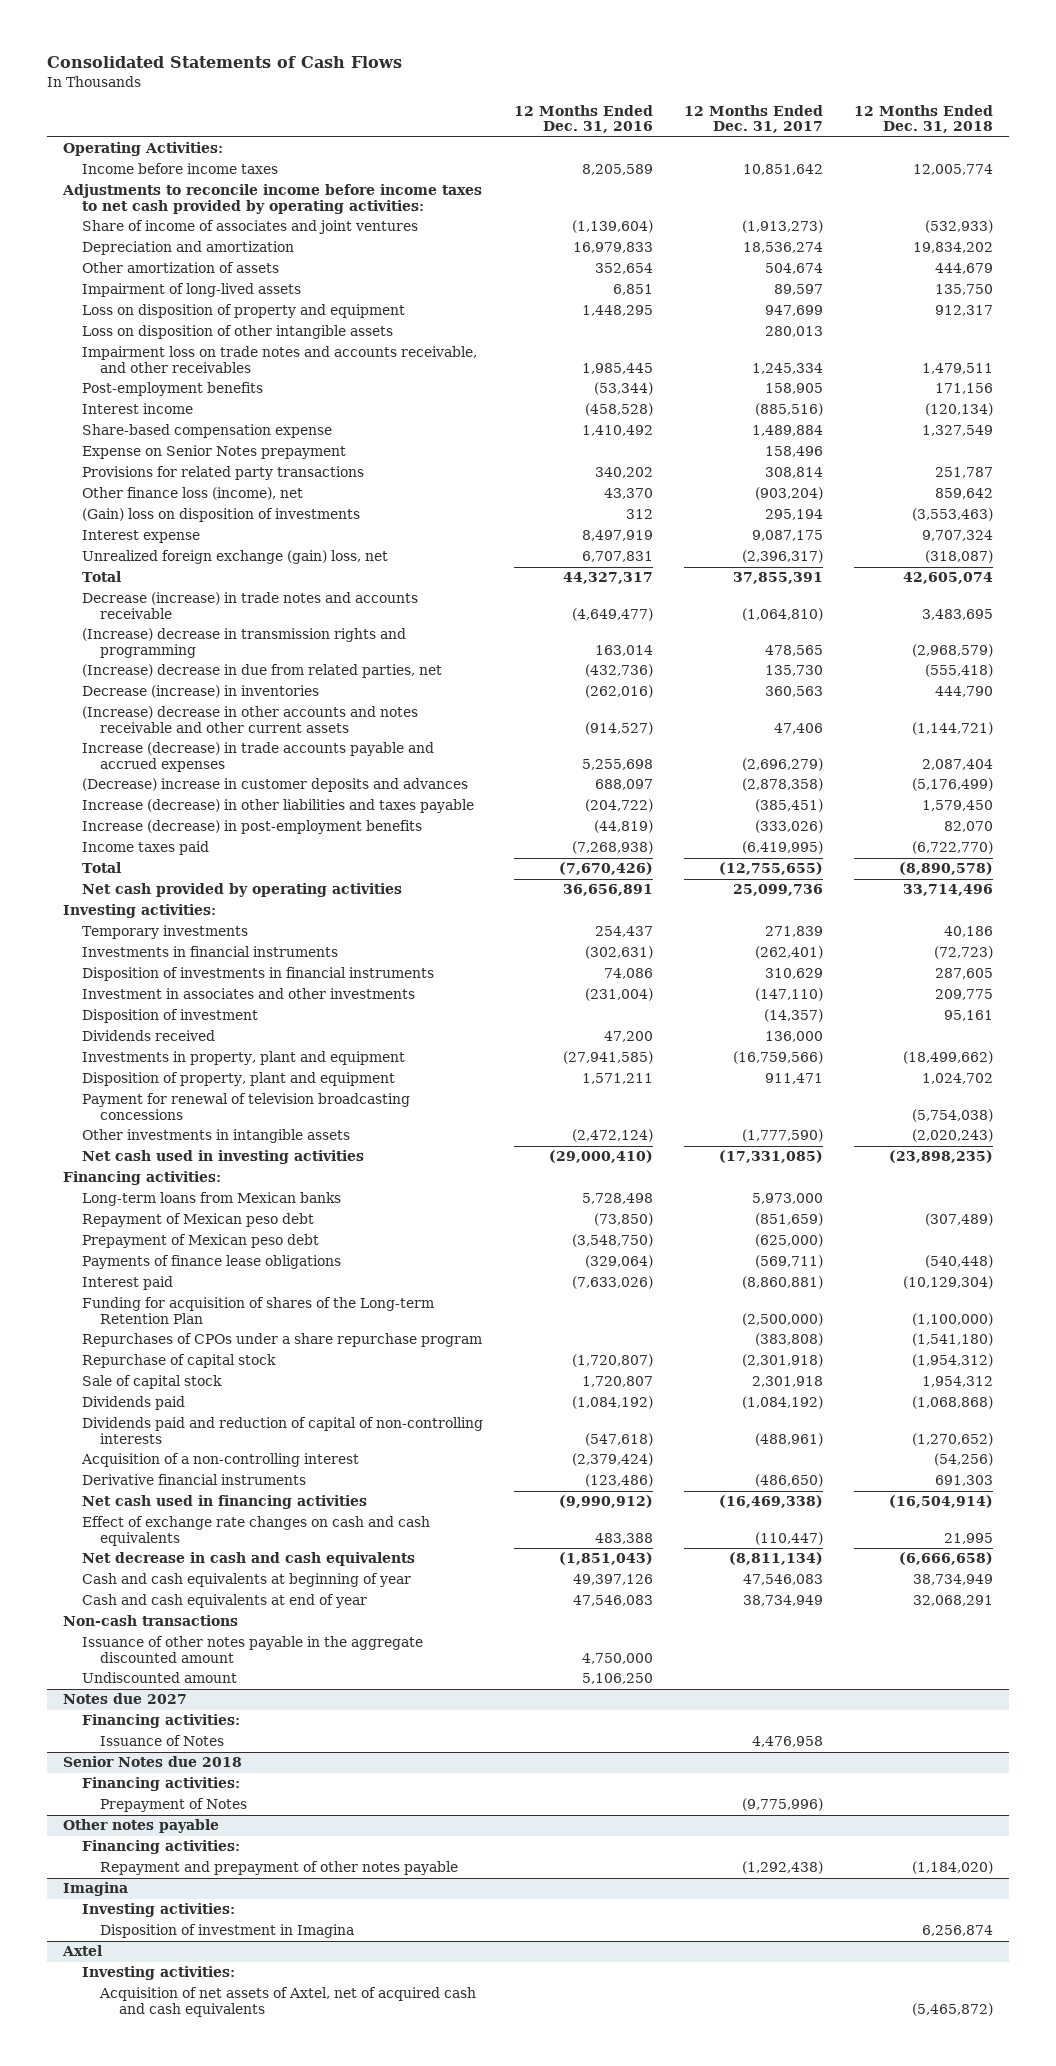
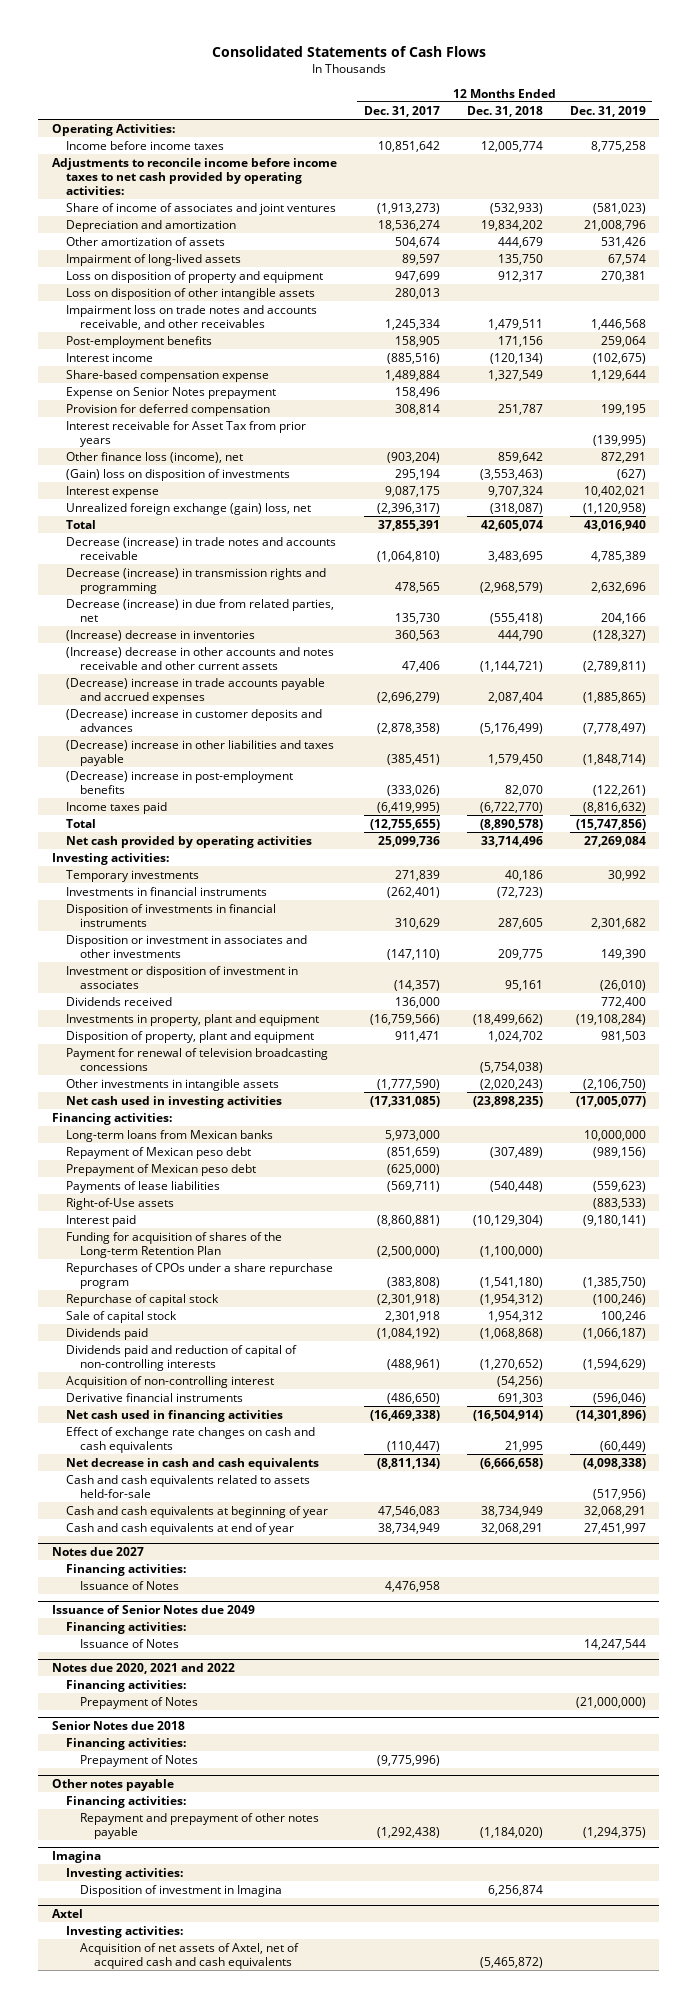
- | 12 Months Ended Dec. 31, 2016 | 12 Months Ended Dec. 31, 2017 | 12 Months Ended Dec. 31, 2018
+ | 12 Months Ended Dec. 31, 2017 | 12 Months Ended Dec. 31, 2018 | 12 Months Ended Dec. 31, 2019
- Provisions for related party transactions | 340,202 | 308,814 | 251,787
+ Provision for deferred compensation | 308,814 | 251,787 | 199,195
+ Interest receivable for Asset Tax from prior years | | | (139,995)
- (Increase) decrease in transmission rights and programming | 163,014 | 478,565 | (2,968,579)
- (Increase) decrease in due from related parties, net | (432,736) | 135,730 | (555,418)
- Decrease (increase) in inventories | (262,016) | 360,563 | 444,790
+ Decrease (increase) in transmission rights and programming | 478,565 | (2,968,579) | 2,632,696
+ Decrease (increase) in due from related parties, net | 135,730 | (555,418) | 204,166
+ (Increase) decrease in inventories | 360,563 | 444,790 | (128,327)
- Increase (decrease) in trade accounts payable and accrued expenses | 5,255,698 | (2,696,279) | 2,087,404
+ (Decrease) increase in trade accounts payable and accrued expenses | (2,696,279) | 2,087,404 | (1,885,865)
- Increase (decrease) in other liabilities and taxes payable | (204,722) | (385,451) | 1,579,450
- Increase (decrease) in post-employment benefits | (44,819) | (333,026) | 82,070
+ (Decrease) increase in other liabilities and taxes payable | (385,451) | 1,579,450 | (1,848,714)
+ (Decrease) increase in post-employment benefits | (333,026) | 82,070 | (122,261)
- Investment in associates and other investments | (231,004) | (147,110) | 209,775
- Disposition of investment | | (14,357) | 95,161
+ Disposition or investment in associates and other investments | (147,110) | 209,775 | 149,390
+ Investment or disposition of investment in associates | (14,357) | 95,161 | (26,010)
- Payments of finance lease obligations | (329,064) | (569,711) | (540,448)
+ Payments of lease liabilities | (569,711) | (540,448) | (559,623)
+ Right-of-Use assets | | | (883,533)
- Acquisition of a non-controlling interest | (2,379,424) | | (54,256)
+ Acquisition of non-controlling interest | | (54,256) |
+ Cash and cash equivalents related to assets held-for-sale | | | (517,956)
- Non-cash transactions
- Issuance of other notes payable in the aggregate discounted amount | 4,750,000 | |
- Undiscounted amount | 5,106,250 | |
+ Issuance of Senior Notes due 2049
+ Financing activities:
+ Issuance of Notes | | | 14,247,544
+ Notes due 2020, 2021 and 2022
+ Financing activities:
+ Prepayment of Notes | | | (21,000,000)

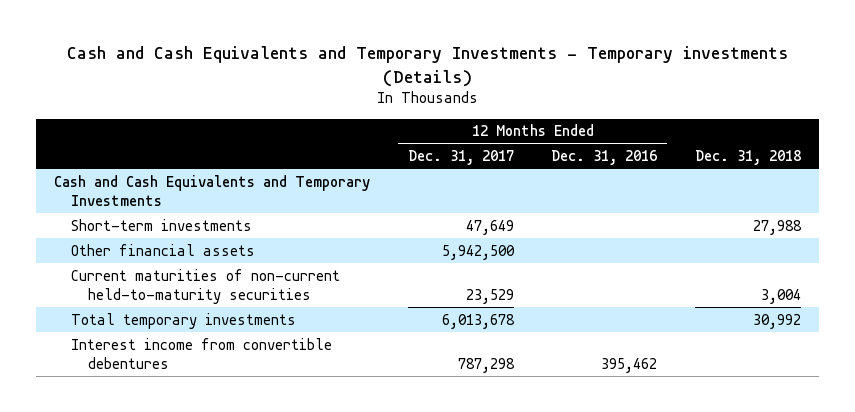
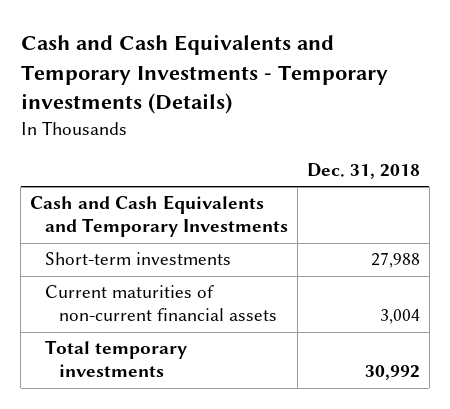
- | 12 Months Ended Dec. 31, 2017 | 12 Months Ended Dec. 31, 2016 | Dec. 31, 2018
+ | Dec. 31, 2018
- Other financial assets | 5,942,500 | |
- Current maturities of non-current held-to-maturity securities | 23,529 | | 3,004
+ Current maturities of non-current financial assets | 3,004
- Interest income from convertible debentures | 787,298 | 395,462 |

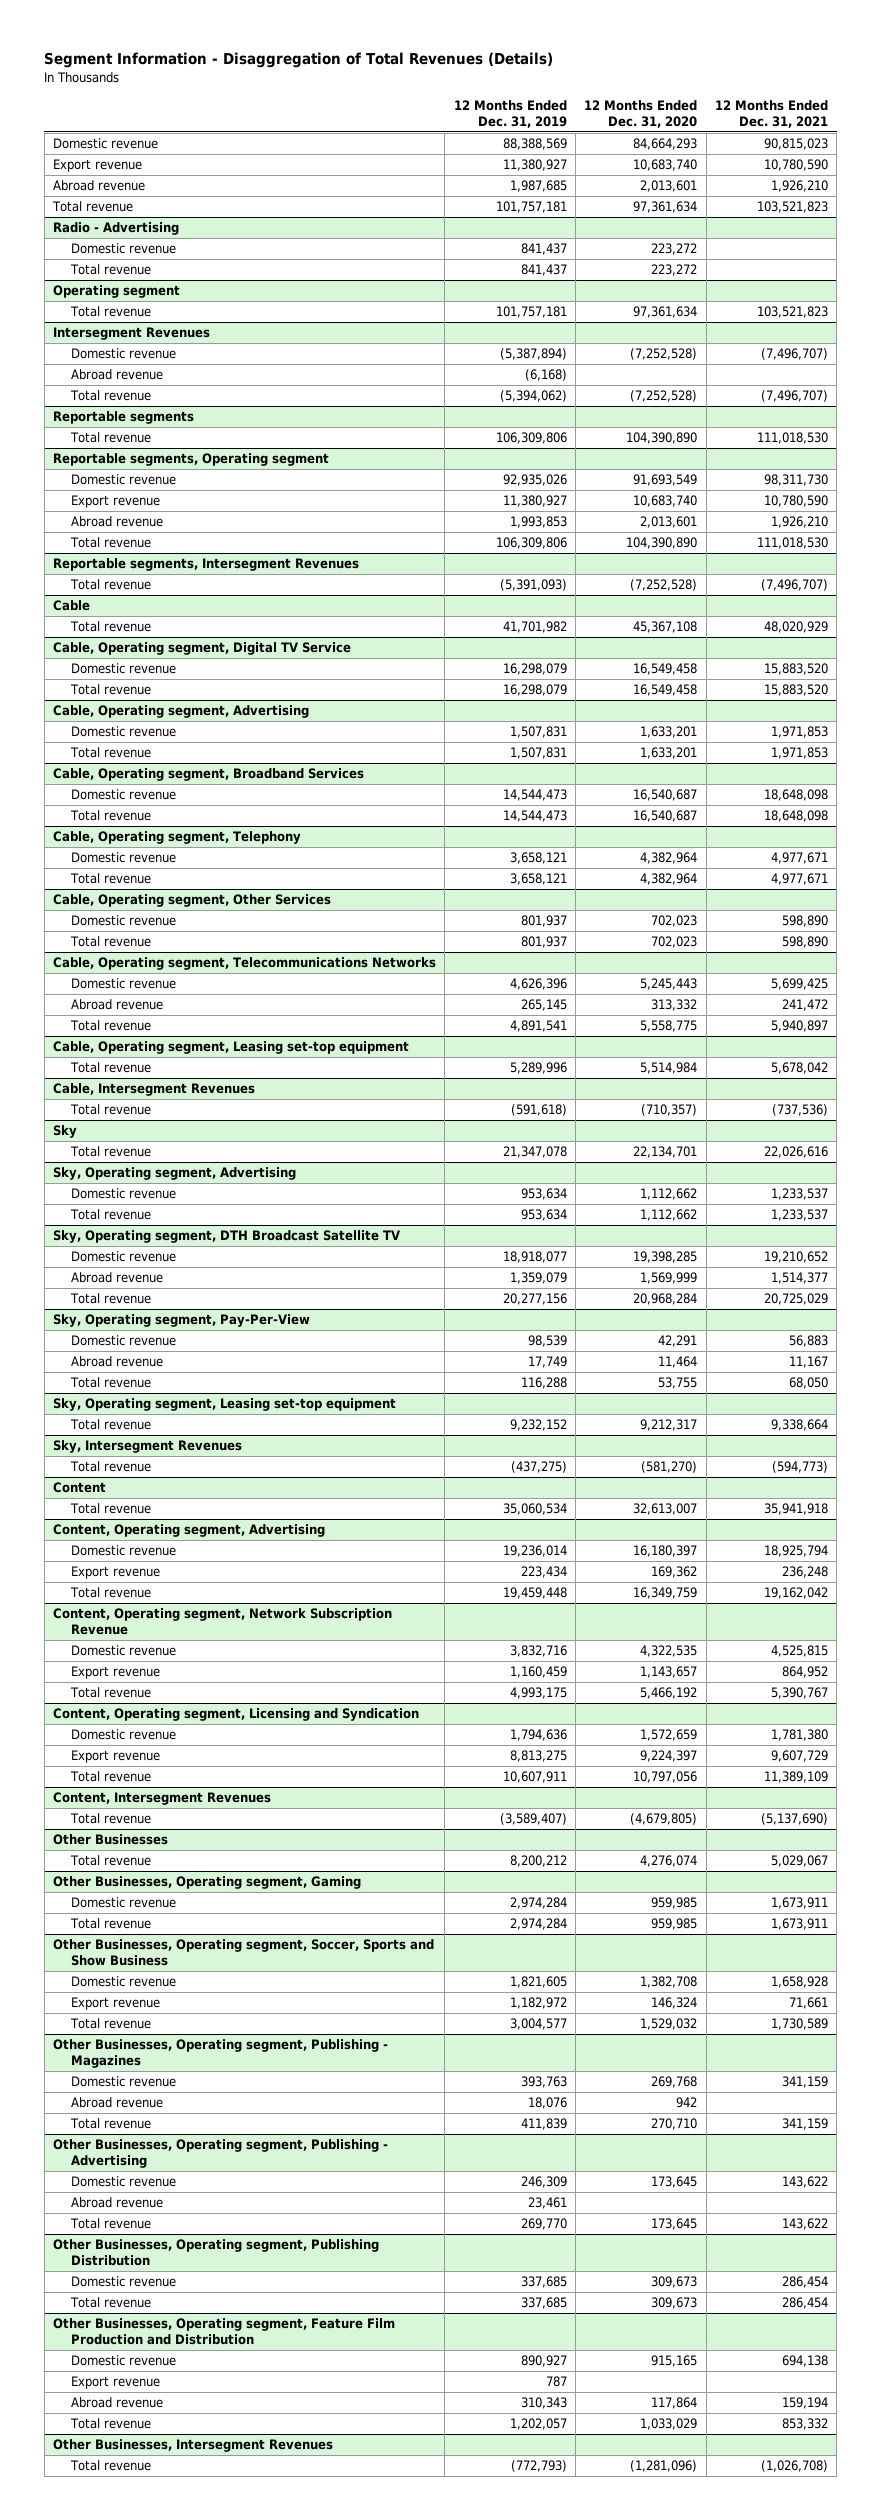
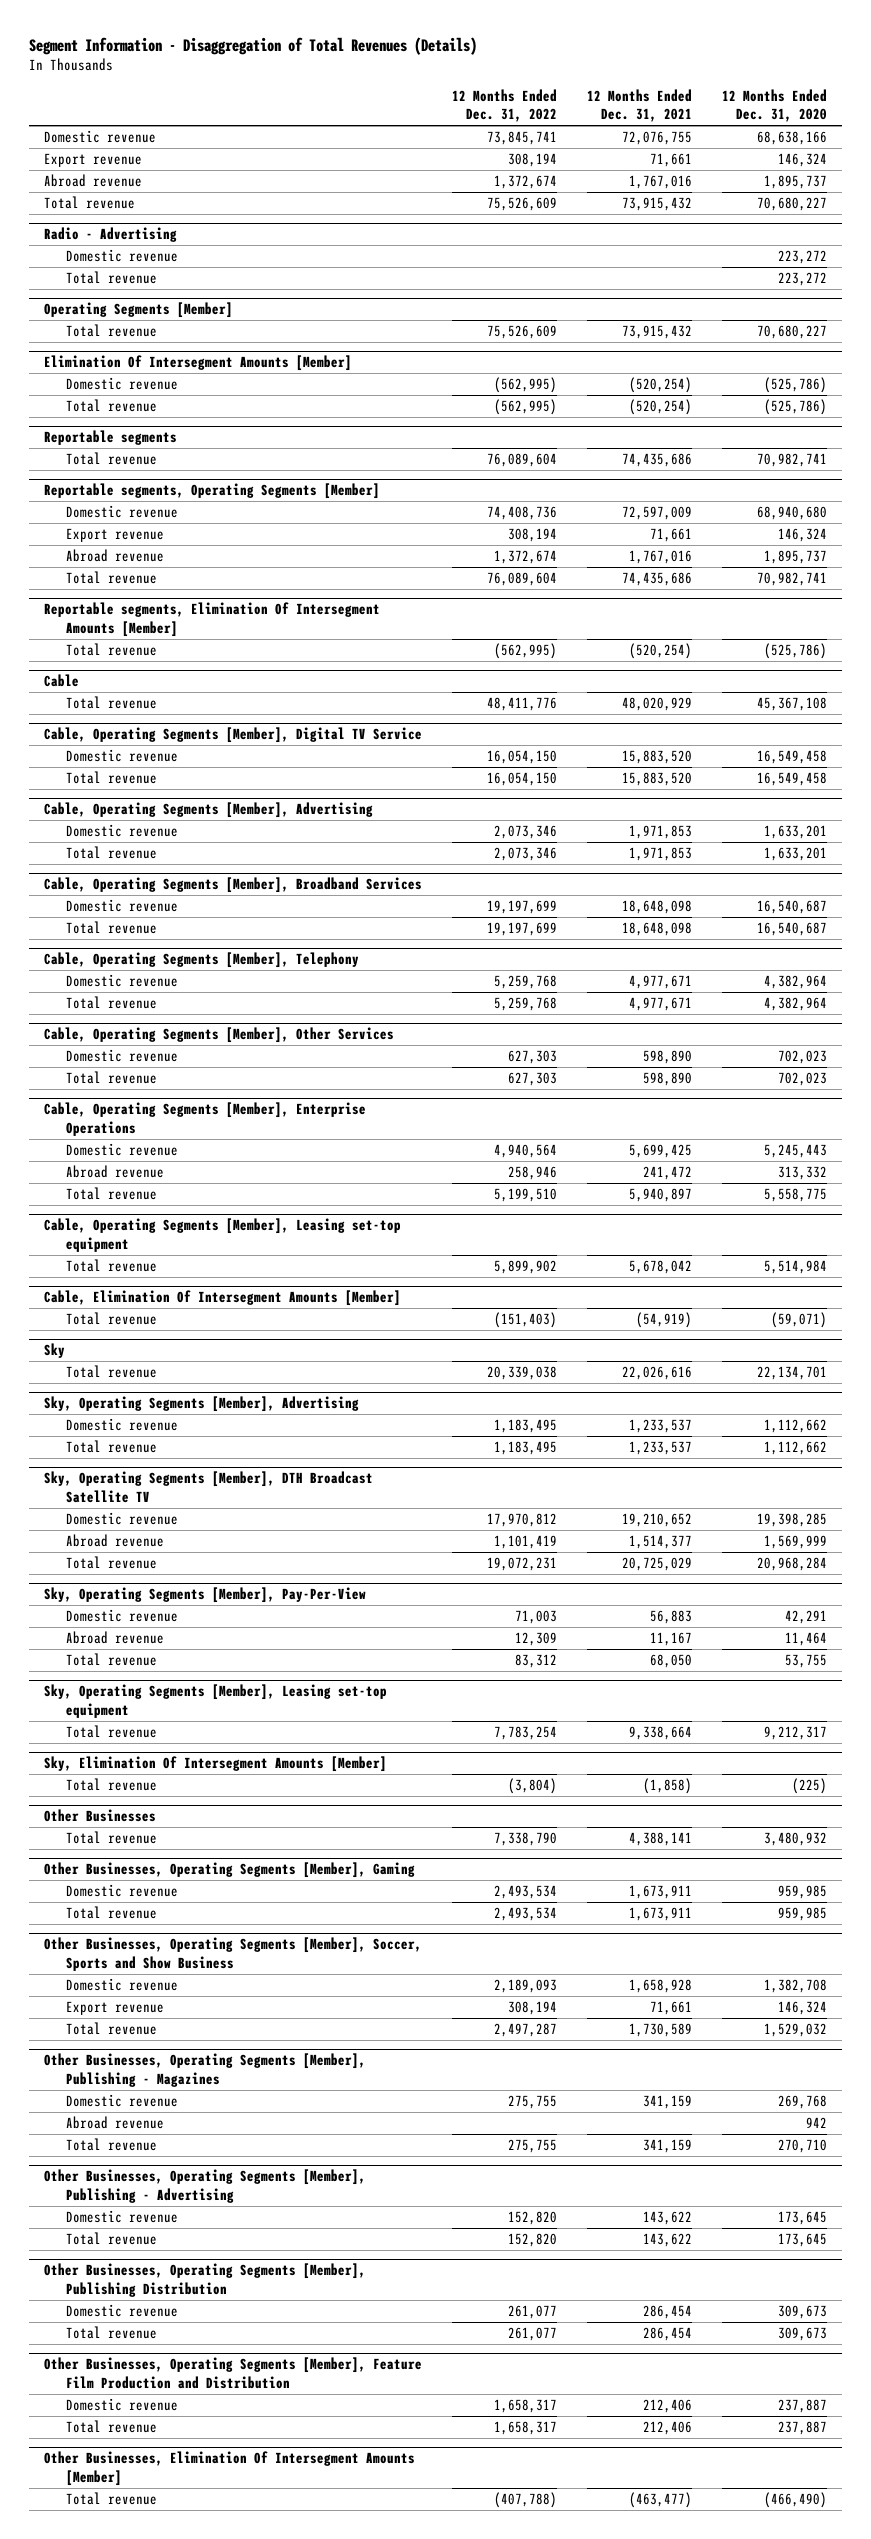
- | 12 Months Ended Dec. 31, 2019 | 12 Months Ended Dec. 31, 2020 | 12 Months Ended Dec. 31, 2021
+ | 12 Months Ended Dec. 31, 2022 | 12 Months Ended Dec. 31, 2021 | 12 Months Ended Dec. 31, 2020
- Domestic revenue | 88,388,569 | 84,664,293 | 90,815,023
- Export revenue | 11,380,927 | 10,683,740 | 10,780,590
- Abroad revenue | 1,987,685 | 2,013,601 | 1,926,210
- Total revenue | 101,757,181 | 97,361,634 | 103,521,823
+ Domestic revenue | 73,845,741 | 72,076,755 | 68,638,166
+ Export revenue | 308,194 | 71,661 | 146,324
+ Abroad revenue | 1,372,674 | 1,767,016 | 1,895,737
+ Total revenue | 75,526,609 | 73,915,432 | 70,680,227
- Operating segment
- Total revenue | 101,757,181 | 97,361,634 | 103,521,823
- Intersegment Revenues
- Domestic revenue | (5,387,894) | (7,252,528) | (7,496,707)
- Abroad revenue | (6,168) | |
- Total revenue | (5,394,062) | (7,252,528) | (7,496,707)
+ Operating Segments [Member]
+ Total revenue | 75,526,609 | 73,915,432 | 70,680,227
+ Elimination Of Intersegment Amounts [Member]
+ Domestic revenue | (562,995) | (520,254) | (525,786)
+ Total revenue | (562,995) | (520,254) | (525,786)
@ Reportable segments
- Total revenue | 106,309,806 | 104,390,890 | 111,018,530
- Reportable segments, Operating segment
- Domestic revenue | 92,935,026 | 91,693,549 | 98,311,730
- Export revenue | 11,380,927 | 10,683,740 | 10,780,590
- Abroad revenue | 1,993,853 | 2,013,601 | 1,926,210
- Total revenue | 106,309,806 | 104,390,890 | 111,018,530
- Reportable segments, Intersegment Revenues
- Total revenue | (5,391,093) | (7,252,528) | (7,496,707)
@ Reportable segments
+ Total revenue | 76,089,604 | 74,435,686 | 70,982,741
+ Reportable segments, Operating Segments [Member]
+ Domestic revenue | 74,408,736 | 72,597,009 | 68,940,680
+ Export revenue | 308,194 | 71,661 | 146,324
+ Abroad revenue | 1,372,674 | 1,767,016 | 1,895,737
+ Total revenue | 76,089,604 | 74,435,686 | 70,982,741
+ Reportable segments, Elimination Of Intersegment Amounts [Member]
+ Total revenue | (562,995) | (520,254) | (525,786)
- Cable, Operating segment, Digital TV Service
+ Cable, Operating Segments [Member], Digital TV Service
- Cable, Operating segment, Advertising
+ Cable, Operating Segments [Member], Advertising
- Cable, Operating segment, Broadband Services
+ Cable, Operating Segments [Member], Broadband Services
- Cable, Operating segment, Telephony
+ Cable, Operating Segments [Member], Telephony
- Cable, Operating segment, Other Services
+ Cable, Operating Segments [Member], Other Services
- Cable, Operating segment, Telecommunications Networks
+ Cable, Operating Segments [Member], Enterprise Operations
- Cable, Operating segment, Leasing set-top equipment
+ Cable, Operating Segments [Member], Leasing set-top equipment
- Cable, Intersegment Revenues
- Total revenue | (591,618) | (710,357) | (737,536)
+ Cable, Elimination Of Intersegment Amounts [Member]
+ Total revenue | (151,403) | (54,919) | (59,071)
- Sky, Operating segment, Advertising
+ Sky, Operating Segments [Member], Advertising
- Sky, Operating segment, DTH Broadcast Satellite TV
+ Sky, Operating Segments [Member], DTH Broadcast Satellite TV
- Sky, Operating segment, Pay-Per-View
+ Sky, Operating Segments [Member], Pay-Per-View
- Sky, Operating segment, Leasing set-top equipment
+ Sky, Operating Segments [Member], Leasing set-top equipment
- Sky, Intersegment Revenues
- Total revenue | (437,275) | (581,270) | (594,773)
- Content
- Total revenue | 35,060,534 | 32,613,007 | 35,941,918
- Content, Operating segment, Advertising
- Domestic revenue | 19,236,014 | 16,180,397 | 18,925,794
- Export revenue | 223,434 | 169,362 | 236,248
- Total revenue | 19,459,448 | 16,349,759 | 19,162,042
- Content, Operating segment, Network Subscription Revenue
- Domestic revenue | 3,832,716 | 4,322,535 | 4,525,815
- Export revenue | 1,160,459 | 1,143,657 | 864,952
- Total revenue | 4,993,175 | 5,466,192 | 5,390,767
- Content, Operating segment, Licensing and Syndication
- Domestic revenue | 1,794,636 | 1,572,659 | 1,781,380
- Export revenue | 8,813,275 | 9,224,397 | 9,607,729
- Total revenue | 10,607,911 | 10,797,056 | 11,389,109
- Content, Intersegment Revenues
- Total revenue | (3,589,407) | (4,679,805) | (5,137,690)
+ Sky, Elimination Of Intersegment Amounts [Member]
+ Total revenue | (3,804) | (1,858) | (225)
@ Other Businesses
- Total revenue | 8,200,212 | 4,276,074 | 5,029,067
- Other Businesses, Operating segment, Gaming
@ Other Businesses
+ Total revenue | 7,338,790 | 4,388,141 | 3,480,932
+ Other Businesses, Operating Segments [Member], Gaming
- Other Businesses, Operating segment, Soccer, Sports and Show Business
+ Other Businesses, Operating Segments [Member], Soccer, Sports and Show Business
- Other Businesses, Operating segment, Publishing - Magazines
+ Other Businesses, Operating Segments [Member], Publishing - Magazines
- Other Businesses, Operating segment, Publishing - Advertising
+ Other Businesses, Operating Segments [Member], Publishing - Advertising
- Abroad revenue | 23,461 | |
- Other Businesses, Operating segment, Publishing Distribution
+ Other Businesses, Operating Segments [Member], Publishing Distribution
- Other Businesses, Operating segment, Feature Film Production and Distribution
- Domestic revenue | 890,927 | 915,165 | 694,138
- Export revenue | 787 | |
- Abroad revenue | 310,343 | 117,864 | 159,194
- Total revenue | 1,202,057 | 1,033,029 | 853,332
- Other Businesses, Intersegment Revenues
- Total revenue | (772,793) | (1,281,096) | (1,026,708)
+ Other Businesses, Operating Segments [Member], Feature Film Production and Distribution
+ Domestic revenue | 1,658,317 | 212,406 | 237,887
+ Total revenue | 1,658,317 | 212,406 | 237,887
+ Other Businesses, Elimination Of Intersegment Amounts [Member]
+ Total revenue | (407,788) | (463,477) | (466,490)

